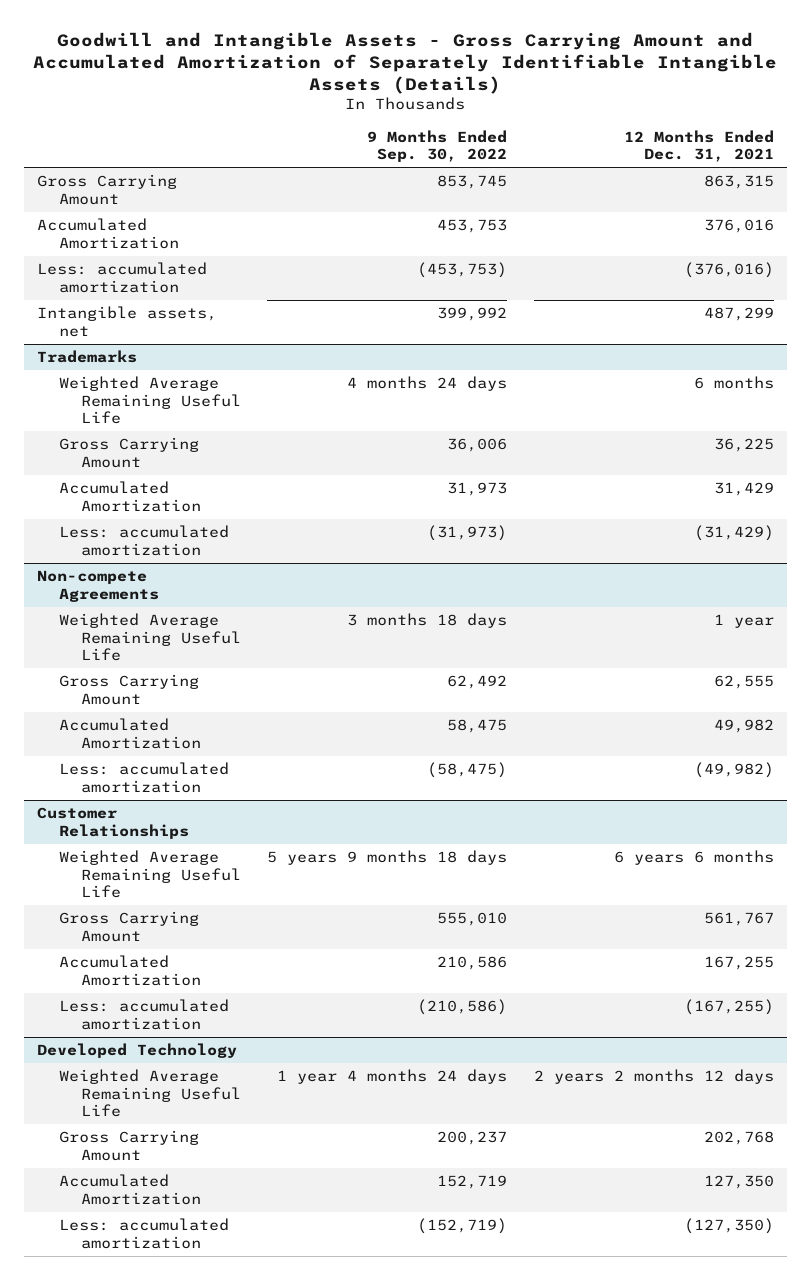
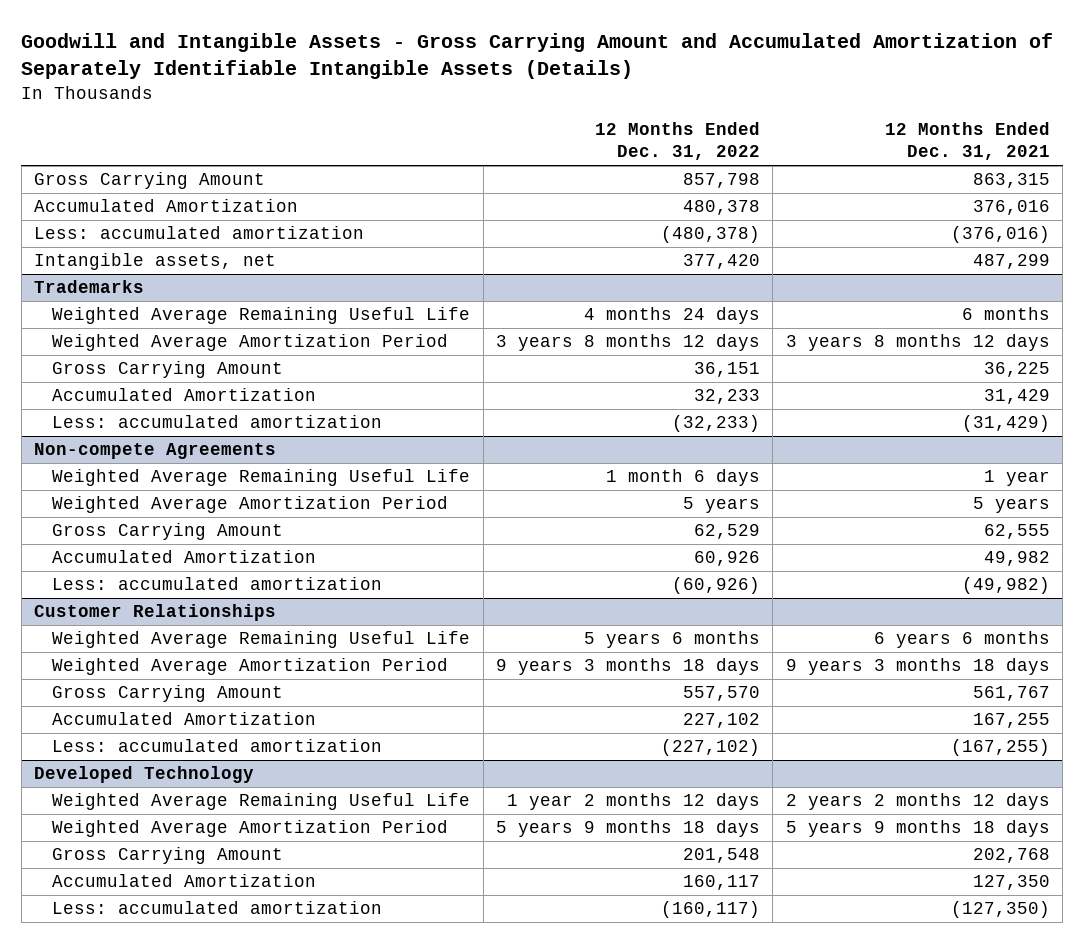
- | 9 Months Ended Sep. 30, 2022 | 12 Months Ended Dec. 31, 2021
+ | 12 Months Ended Dec. 31, 2022 | 12 Months Ended Dec. 31, 2021
@ Trademarks
+ Weighted Average Amortization Period | 3 years 8 months 12 days | 3 years 8 months 12 days
@ Non-compete Agreements
+ Weighted Average Amortization Period | 5 years | 5 years
@ Customer Relationships
+ Weighted Average Amortization Period | 9 years 3 months 18 days | 9 years 3 months 18 days
@ Developed Technology
+ Weighted Average Amortization Period | 5 years 9 months 18 days | 5 years 9 months 18 days

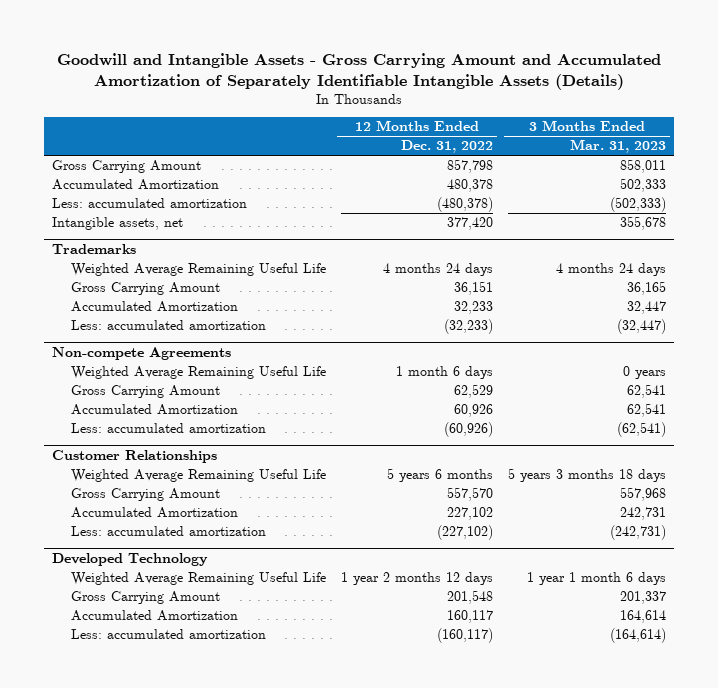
- | 12 Months Ended Dec. 31, 2022 | 12 Months Ended Dec. 31, 2021
+ | 12 Months Ended Dec. 31, 2022 | 3 Months Ended Mar. 31, 2023
@ Trademarks
- Weighted Average Amortization Period | 3 years 8 months 12 days | 3 years 8 months 12 days
@ Non-compete Agreements
- Weighted Average Amortization Period | 5 years | 5 years
@ Customer Relationships
- Weighted Average Amortization Period | 9 years 3 months 18 days | 9 years 3 months 18 days
@ Developed Technology
- Weighted Average Amortization Period | 5 years 9 months 18 days | 5 years 9 months 18 days

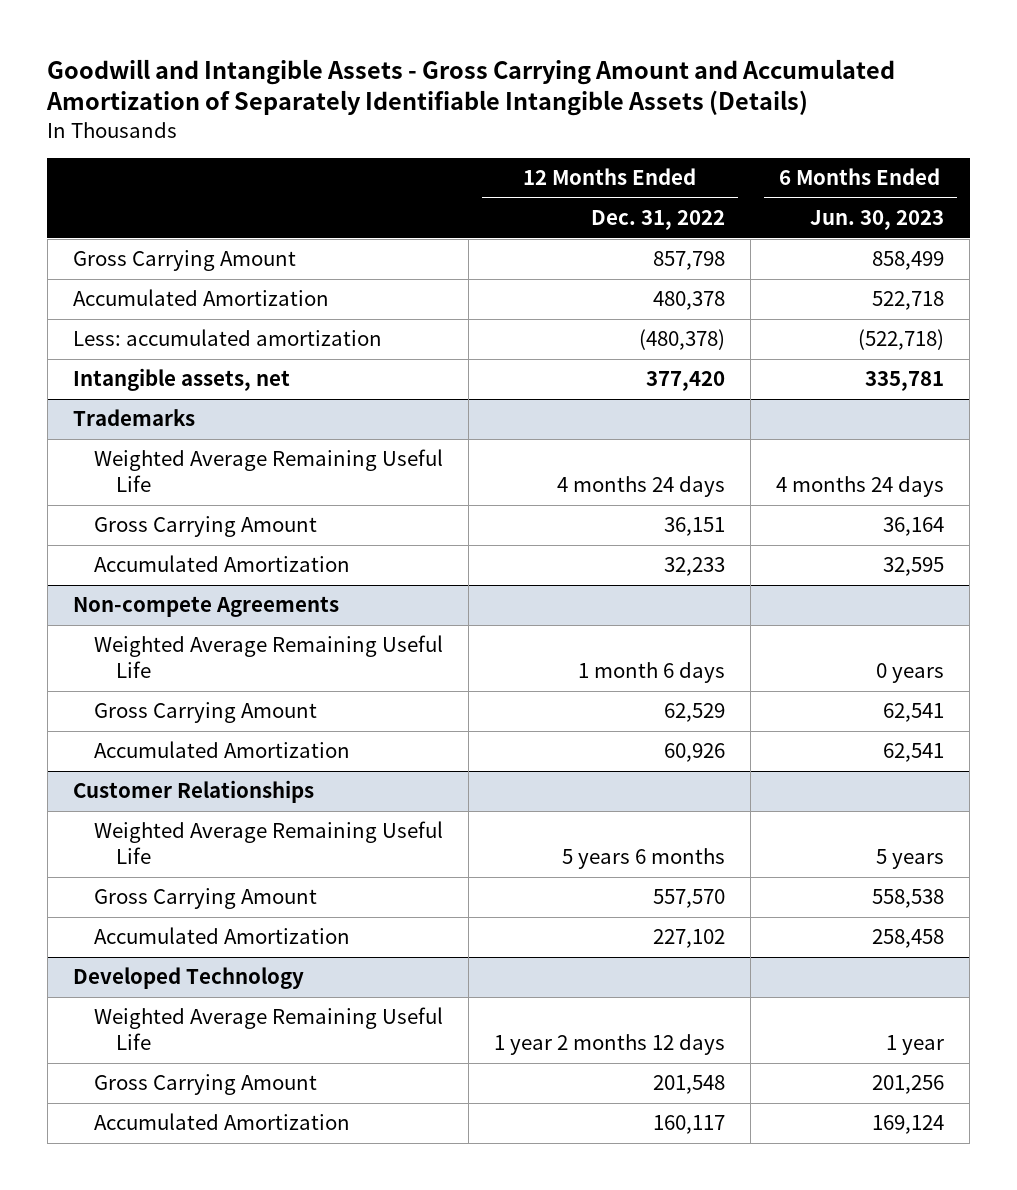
- | 12 Months Ended Dec. 31, 2022 | 3 Months Ended Mar. 31, 2023
+ | 12 Months Ended Dec. 31, 2022 | 6 Months Ended Jun. 30, 2023
@ Trademarks
- Less: accumulated amortization | (32,233) | (32,447)
@ Non-compete Agreements
- Less: accumulated amortization | (60,926) | (62,541)
@ Customer Relationships
- Less: accumulated amortization | (227,102) | (242,731)
@ Developed Technology
- Less: accumulated amortization | (160,117) | (164,614)

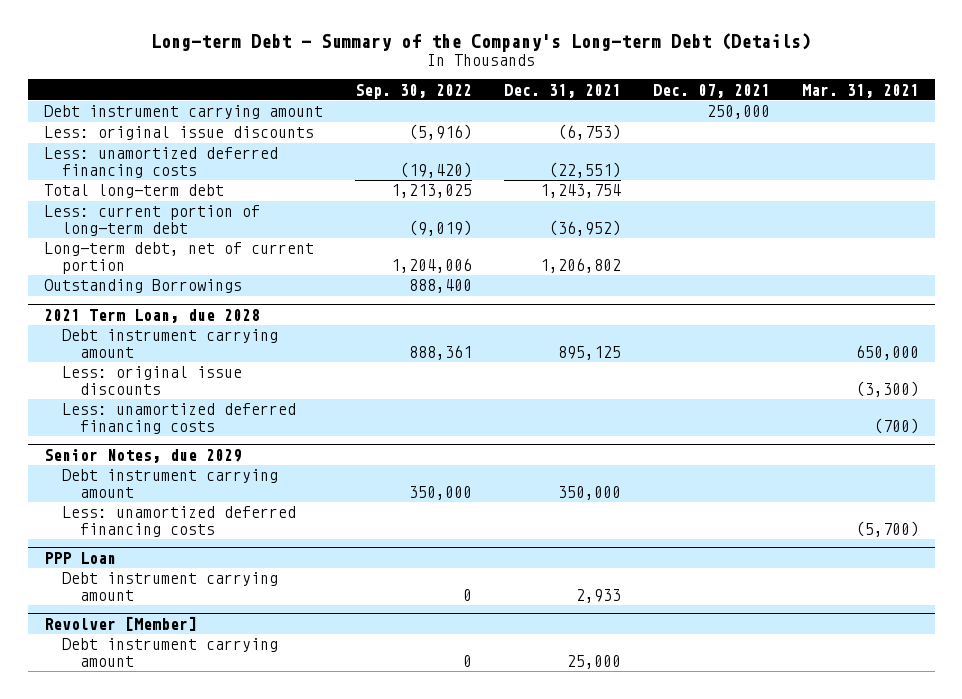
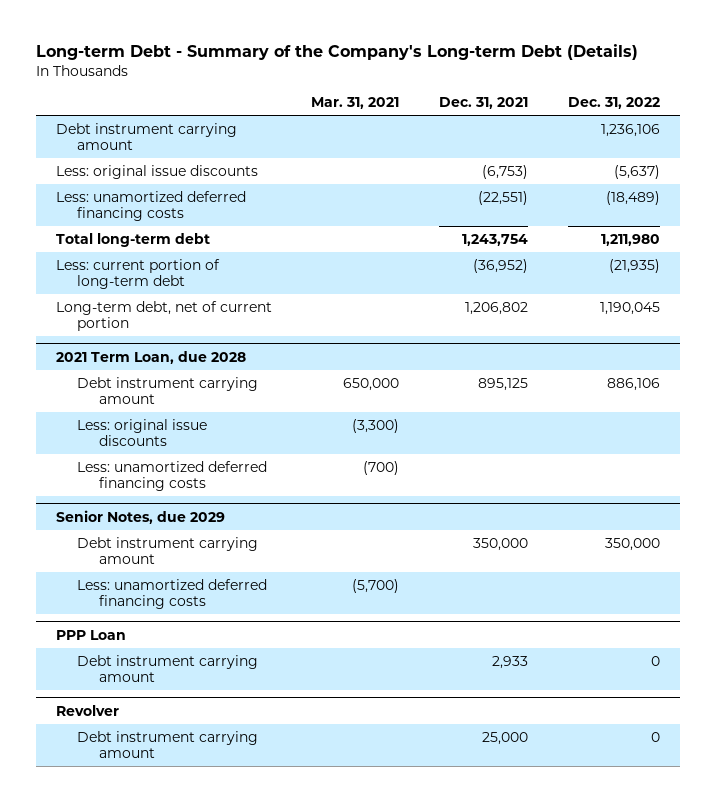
- | Sep. 30, 2022 | Dec. 31, 2021 | Dec. 07, 2021 | Mar. 31, 2021
+ | Mar. 31, 2021 | Dec. 31, 2021 | Dec. 31, 2022
- Outstanding Borrowings | 888,400 | | |
- Revolver [Member]
+ Revolver

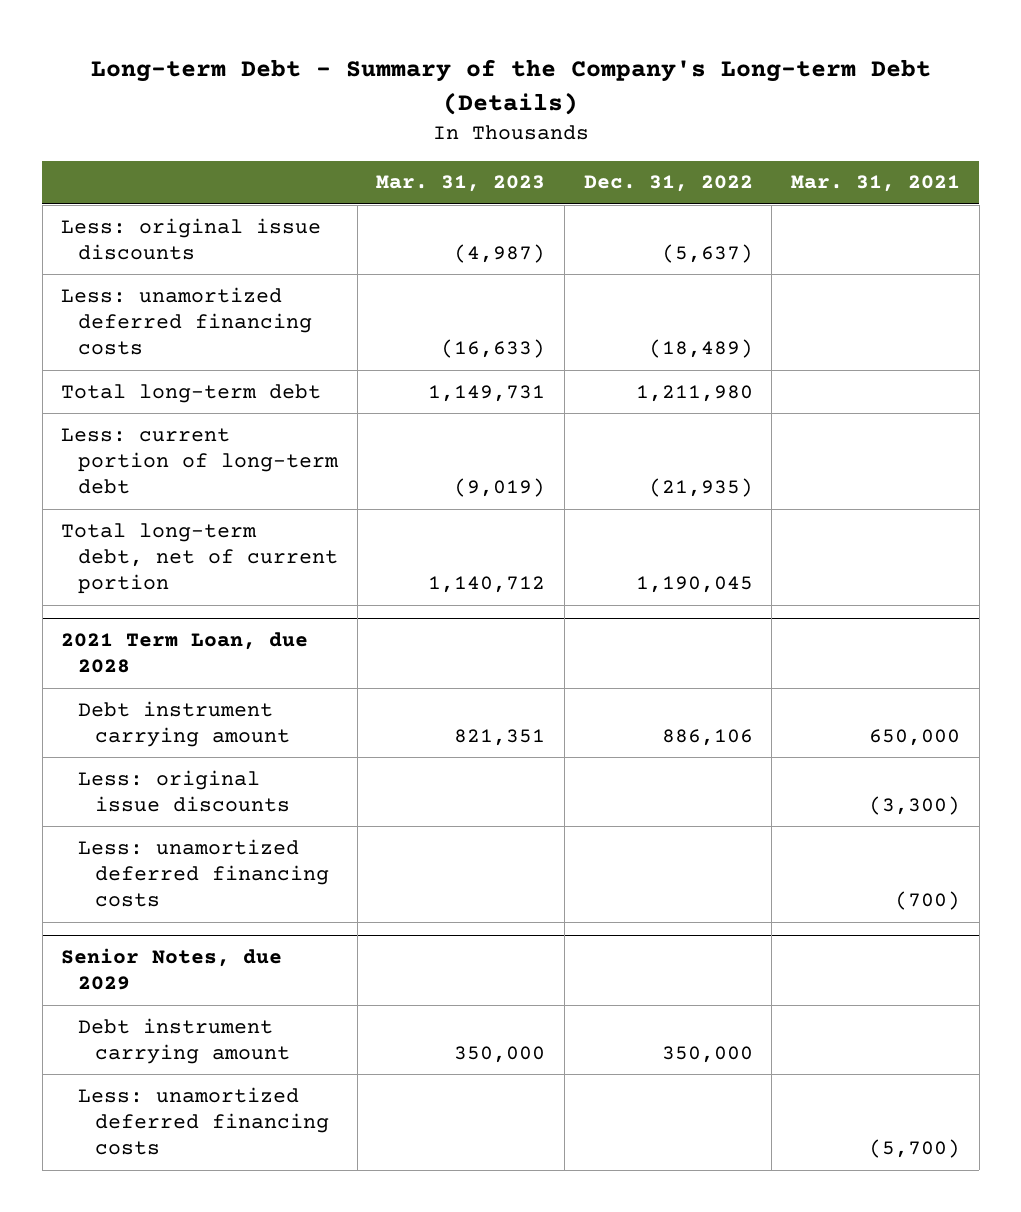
- | Mar. 31, 2021 | Dec. 31, 2021 | Dec. 31, 2022
+ | Mar. 31, 2023 | Dec. 31, 2022 | Mar. 31, 2021
- Debt instrument carrying amount | | | 1,236,106
- Long-term debt, net of current portion | | 1,206,802 | 1,190,045
+ Total long-term debt, net of current portion | 1,140,712 | 1,190,045 |
- PPP Loan
- Debt instrument carrying amount | | 2,933 | 0
- Revolver
- Debt instrument carrying amount | | 25,000 | 0

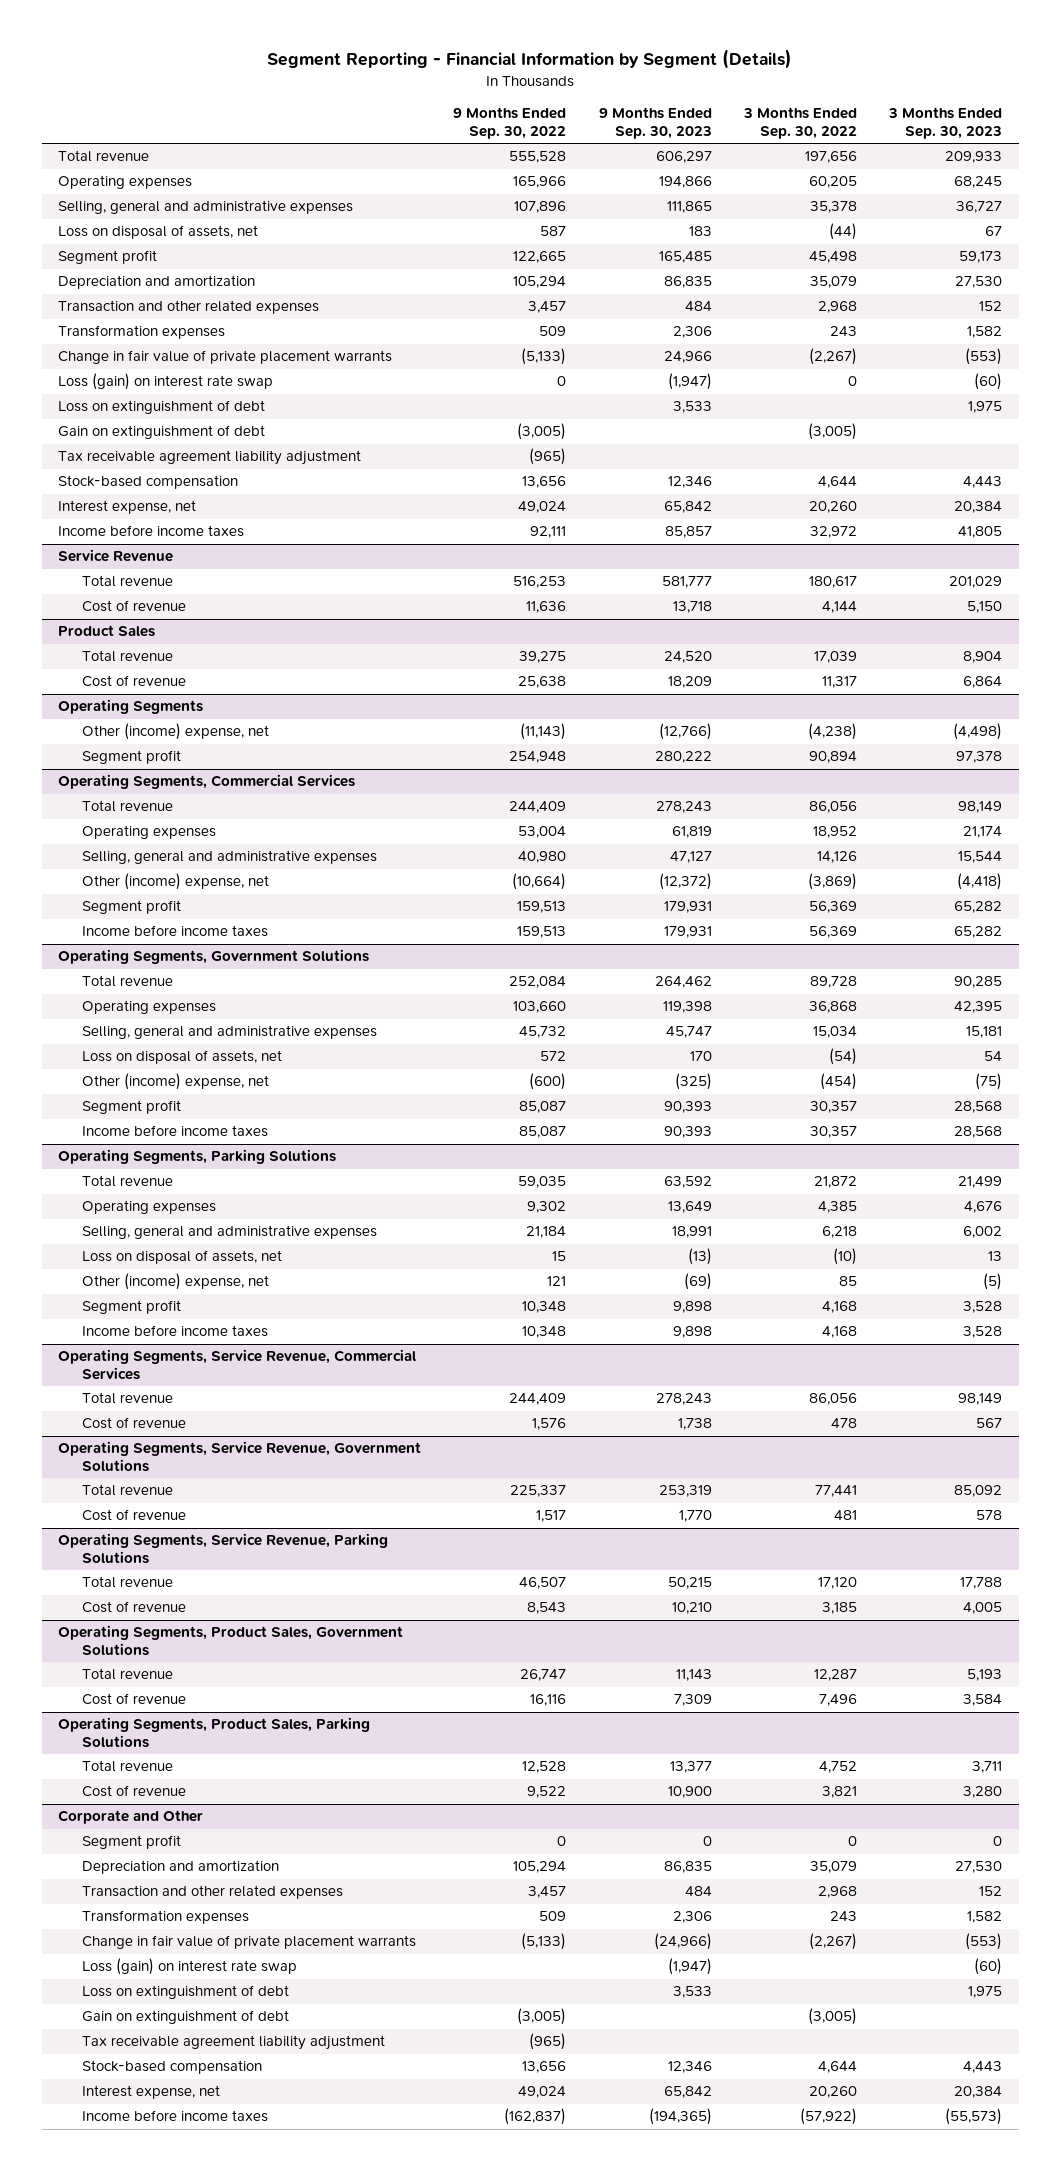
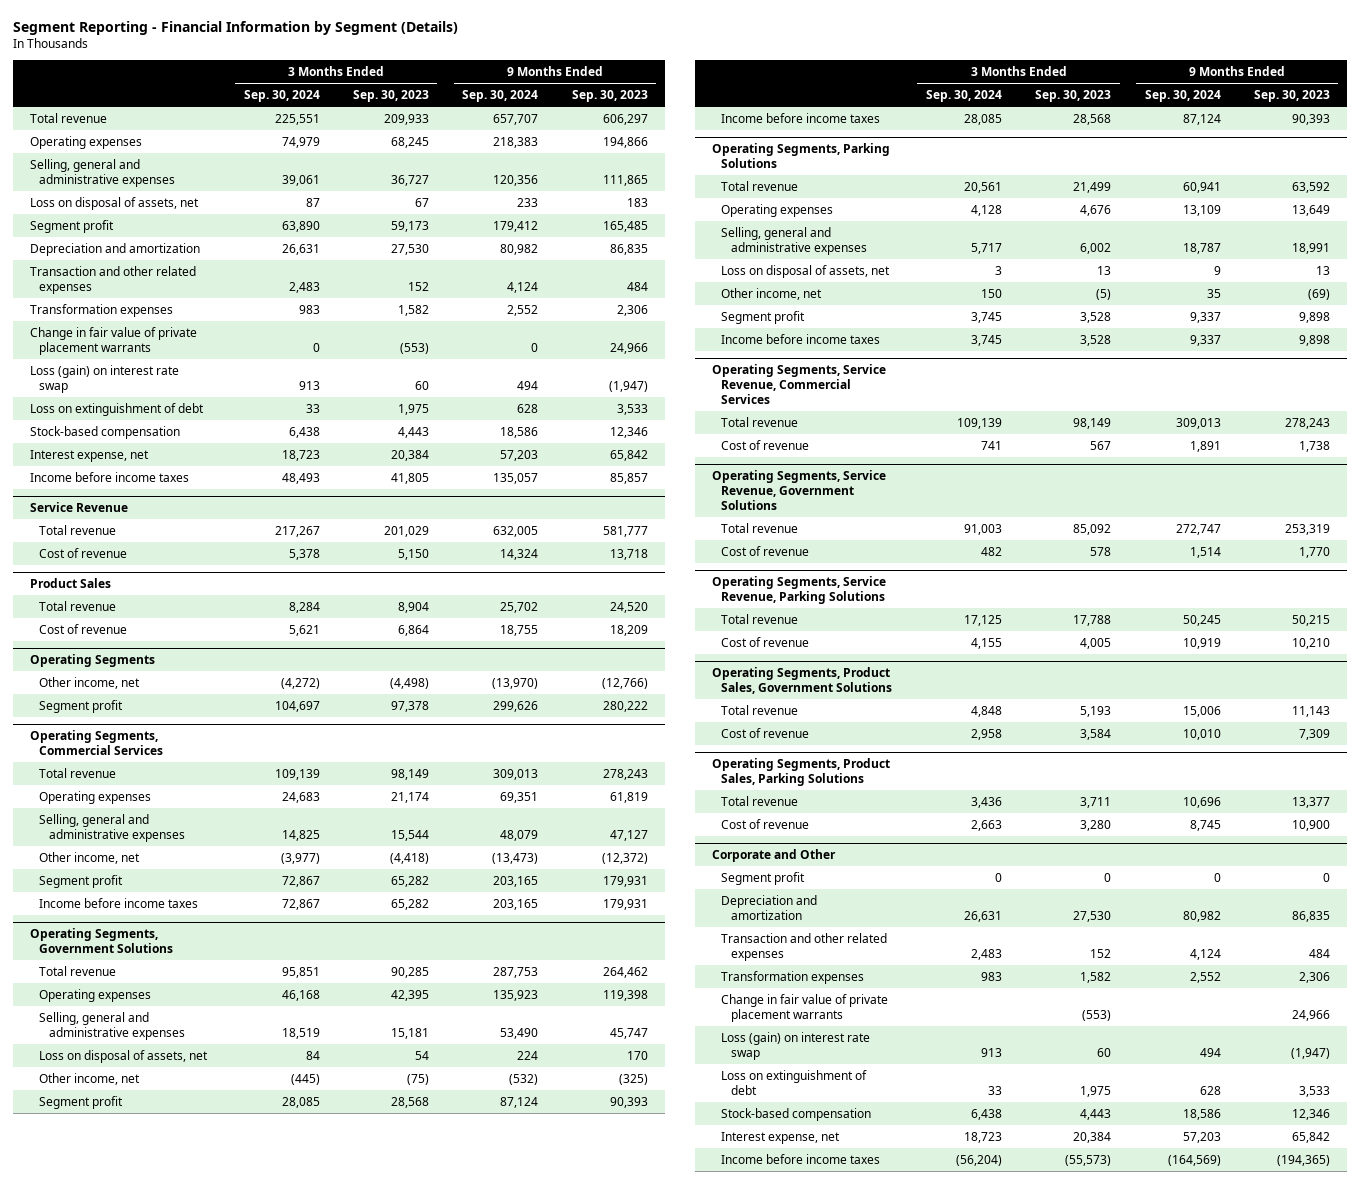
- | 9 Months Ended Sep. 30, 2022 | 9 Months Ended Sep. 30, 2023 | 3 Months Ended Sep. 30, 2022 | 3 Months Ended Sep. 30, 2023
+ | 3 Months Ended Sep. 30, 2024 | 3 Months Ended Sep. 30, 2023 | 9 Months Ended Sep. 30, 2024 | 9 Months Ended Sep. 30, 2023
- Loss (gain) on interest rate swap | 0 | (1,947) | 0 | (60)
+ Loss (gain) on interest rate swap | 913 | 60 | 494 | (1,947)
- Gain on extinguishment of debt | (3,005) | | (3,005) |
- Tax receivable agreement liability adjustment | (965) | | |
@ Operating Segments
- Other (income) expense, net | (11,143) | (12,766) | (4,238) | (4,498)
+ Other income, net | (4,272) | (4,498) | (13,970) | (12,766)
@ Operating Segments, Commercial Services
- Other (income) expense, net | (10,664) | (12,372) | (3,869) | (4,418)
+ Other income, net | (3,977) | (4,418) | (13,473) | (12,372)
@ Operating Segments, Government Solutions
- Other (income) expense, net | (600) | (325) | (454) | (75)
+ Other income, net | (445) | (75) | (532) | (325)
@ Operating Segments, Parking Solutions
- Loss on disposal of assets, net | 15 | (13) | (10) | 13
- Other (income) expense, net | 121 | (69) | 85 | (5)
+ Loss on disposal of assets, net | 3 | 13 | 9 | 13
+ Other income, net | 150 | (5) | 35 | (69)
@ Corporate and Other
- Change in fair value of private placement warrants | (5,133) | (24,966) | (2,267) | (553)
- Loss (gain) on interest rate swap | | (1,947) | | (60)
+ Change in fair value of private placement warrants | | (553) | | 24,966
+ Loss (gain) on interest rate swap | 913 | 60 | 494 | (1,947)
- Gain on extinguishment of debt | (3,005) | | (3,005) |
- Tax receivable agreement liability adjustment | (965) | | |

